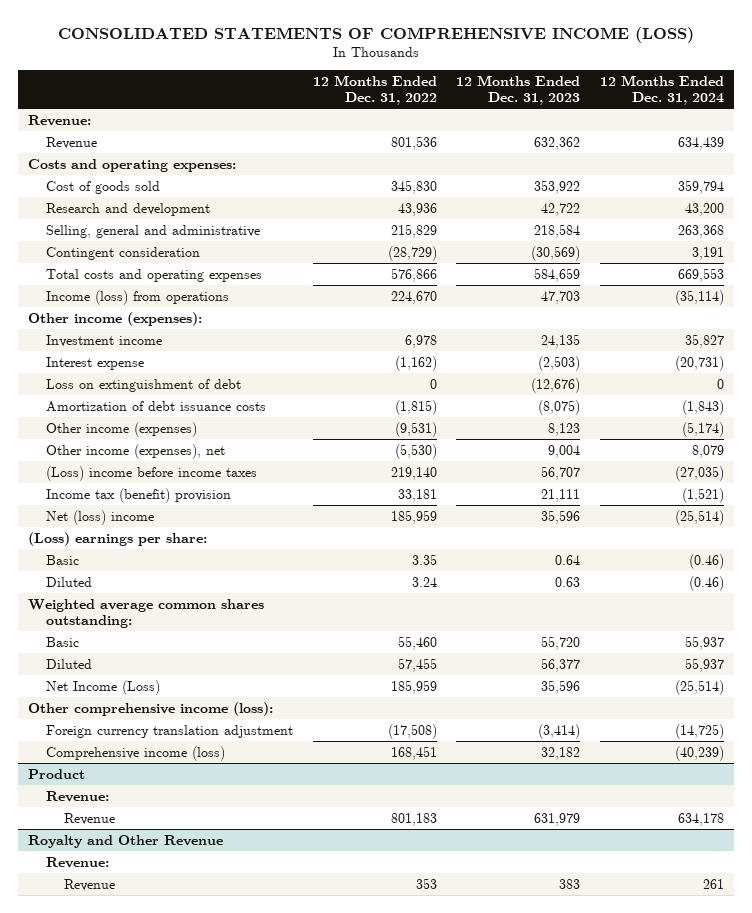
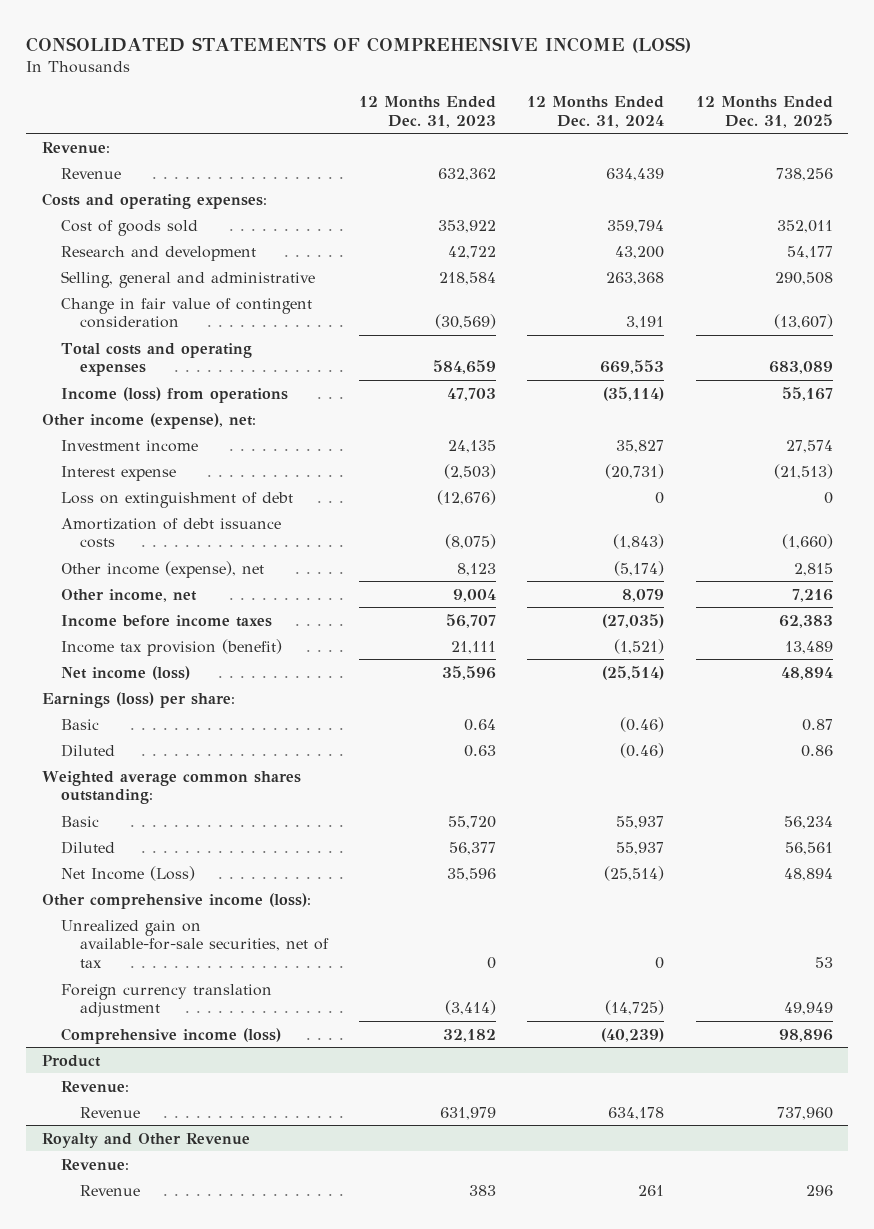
- | 12 Months Ended Dec. 31, 2022 | 12 Months Ended Dec. 31, 2023 | 12 Months Ended Dec. 31, 2024
+ | 12 Months Ended Dec. 31, 2023 | 12 Months Ended Dec. 31, 2024 | 12 Months Ended Dec. 31, 2025
- Contingent consideration | (28,729) | (30,569) | 3,191
+ Change in fair value of contingent consideration | (30,569) | 3,191 | (13,607)
- Other income (expenses):
+ Other income (expense), net:
- Other income (expenses) | (9,531) | 8,123 | (5,174)
- Other income (expenses), net | (5,530) | 9,004 | 8,079
- (Loss) income before income taxes | 219,140 | 56,707 | (27,035)
- Income tax (benefit) provision | 33,181 | 21,111 | (1,521)
- Net (loss) income | 185,959 | 35,596 | (25,514)
- (Loss) earnings per share:
+ Other income (expense), net | 8,123 | (5,174) | 2,815
+ Other income, net | 9,004 | 8,079 | 7,216
+ Income before income taxes | 56,707 | (27,035) | 62,383
+ Income tax provision (benefit) | 21,111 | (1,521) | 13,489
+ Net income (loss) | 35,596 | (25,514) | 48,894
+ Earnings (loss) per share:
+ Unrealized gain on available-for-sale securities, net of tax | 0 | 0 | 53

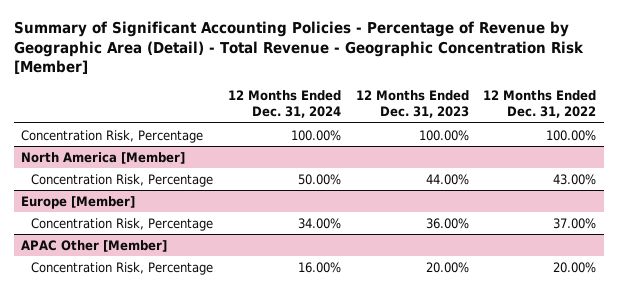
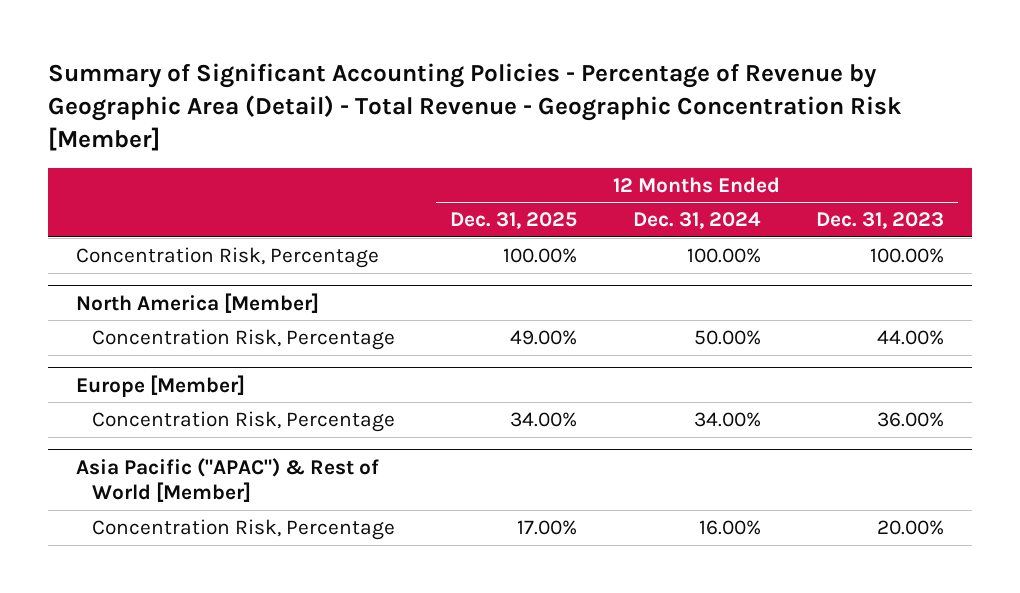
- | 12 Months Ended Dec. 31, 2024 | 12 Months Ended Dec. 31, 2023 | 12 Months Ended Dec. 31, 2022
+ | 12 Months Ended Dec. 31, 2025 | 12 Months Ended Dec. 31, 2024 | 12 Months Ended Dec. 31, 2023
- APAC Other [Member]
+ Asia Pacific ("APAC") & Rest of World [Member]

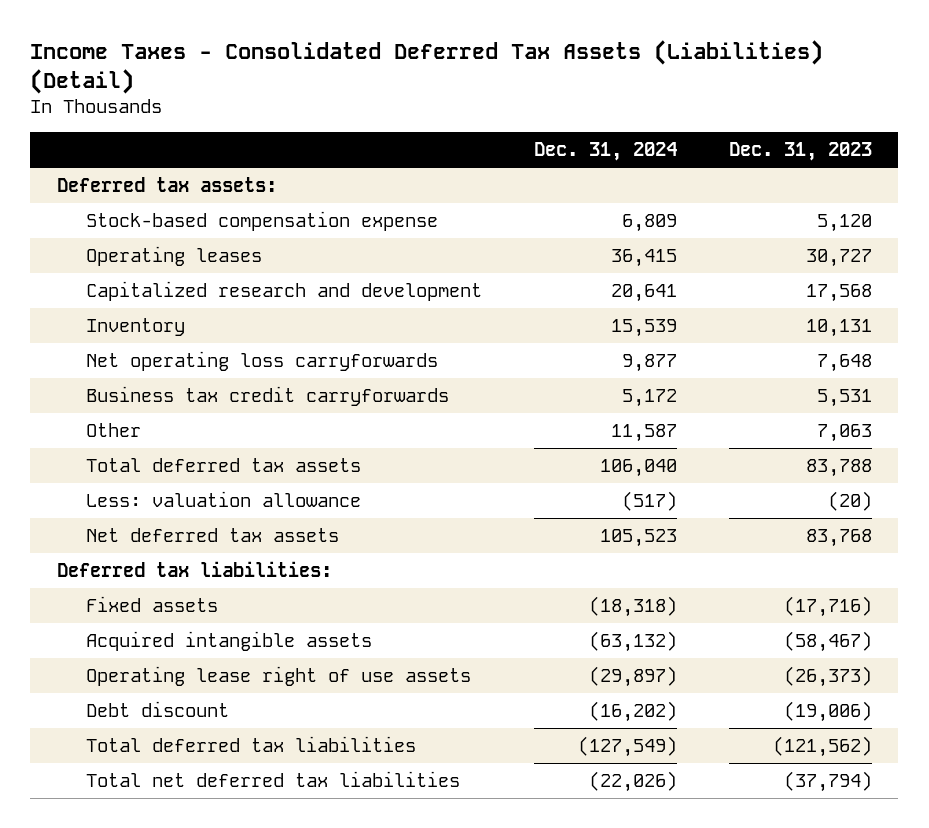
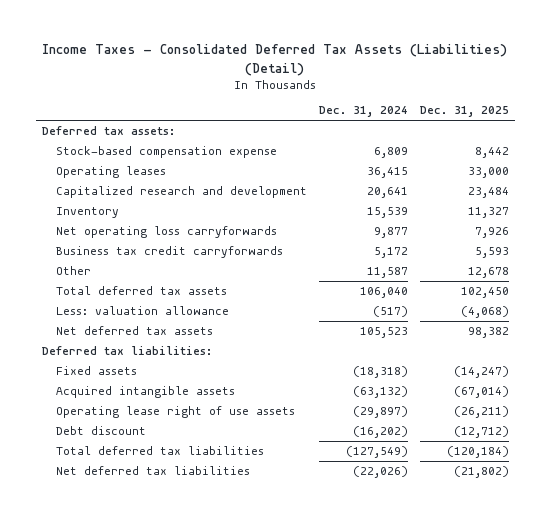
- | Dec. 31, 2024 | Dec. 31, 2023
+ | Dec. 31, 2024 | Dec. 31, 2025
- Total net deferred tax liabilities | (22,026) | (37,794)
+ Net deferred tax liabilities | (22,026) | (21,802)

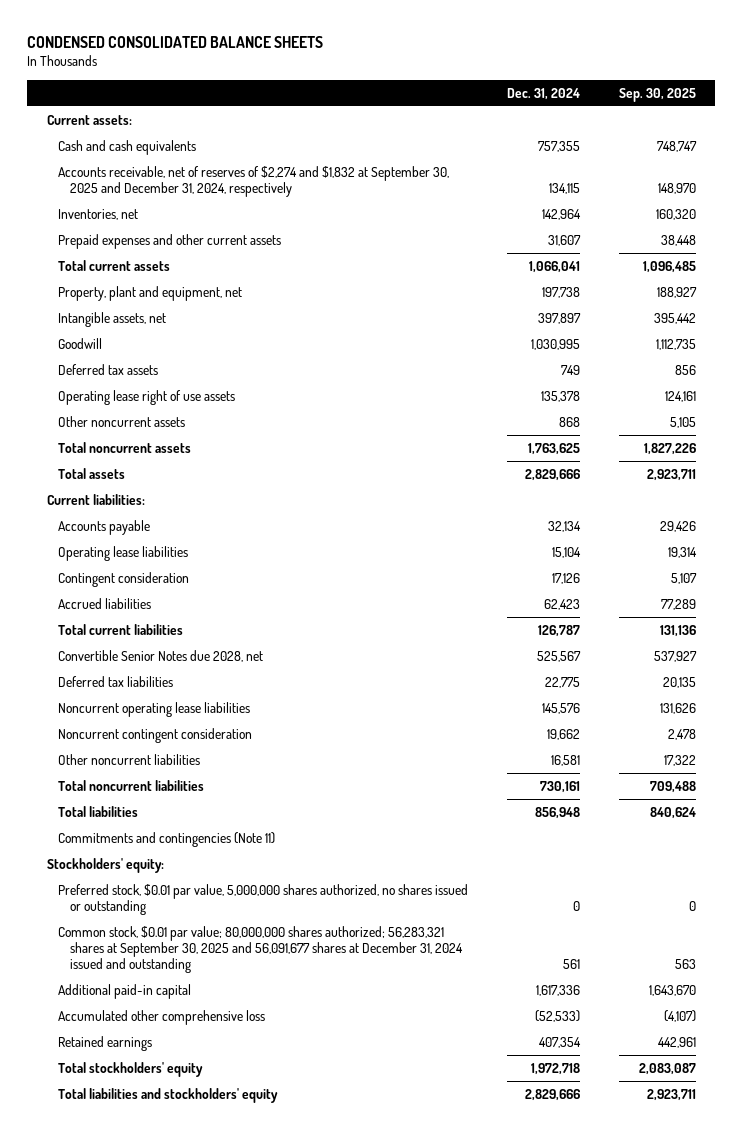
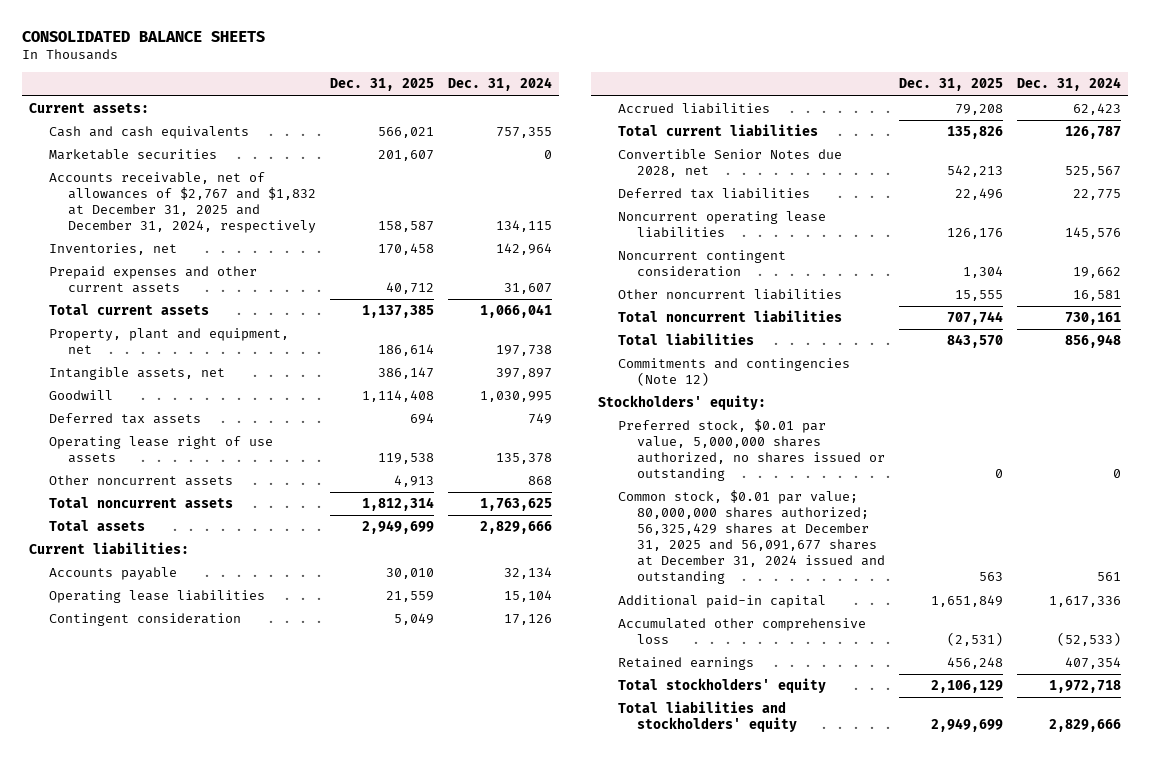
- CONDENSED CONSOLIDATED BALANCE SHEETS
+ CONSOLIDATED BALANCE SHEETS
- | Dec. 31, 2024 | Sep. 30, 2025
+ | Dec. 31, 2025 | Dec. 31, 2024
- Accounts receivable, net of reserves of $2,274 and $1,832 at September 30, 2025 and December 31, 2024, respectively | 134,115 | 148,970
+ Marketable securities | 201,607 | 0
+ Accounts receivable, net of allowances of $2,767 and $1,832 at December 31, 2025 and December 31, 2024, respectively | 158,587 | 134,115
- Commitments and contingencies (Note 11)
+ Commitments and contingencies (Note 12)
- Common stock, $0.01 par value; 80,000,000 shares authorized; 56,283,321 shares at September 30, 2025 and 56,091,677 shares at December 31, 2024 issued and outstanding | 561 | 563
+ Common stock, $0.01 par value; 80,000,000 shares authorized; 56,325,429 shares at December 31, 2025 and 56,091,677 shares at December 31, 2024 issued and outstanding | 563 | 561

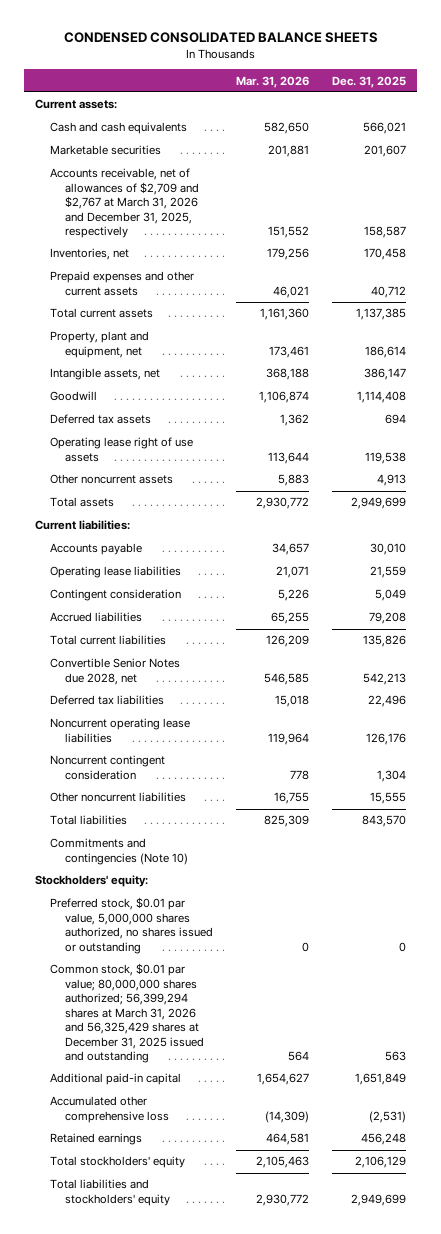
- CONSOLIDATED BALANCE SHEETS
+ CONDENSED CONSOLIDATED BALANCE SHEETS
- | Dec. 31, 2025 | Dec. 31, 2024
+ | Mar. 31, 2026 | Dec. 31, 2025
- Accounts receivable, net of allowances of $2,767 and $1,832 at December 31, 2025 and December 31, 2024, respectively | 158,587 | 134,115
+ Accounts receivable, net of allowances of $2,709 and $2,767 at March 31, 2026 and December 31, 2025, respectively | 151,552 | 158,587
- Total noncurrent assets | 1,812,314 | 1,763,625
- Total noncurrent liabilities | 707,744 | 730,161
- Commitments and contingencies (Note 12)
+ Commitments and contingencies (Note 10)
- Common stock, $0.01 par value; 80,000,000 shares authorized; 56,325,429 shares at December 31, 2025 and 56,091,677 shares at December 31, 2024 issued and outstanding | 563 | 561
+ Common stock, $0.01 par value; 80,000,000 shares authorized; 56,399,294 shares at March 31, 2026 and 56,325,429 shares at December 31, 2025 issued and outstanding | 564 | 563

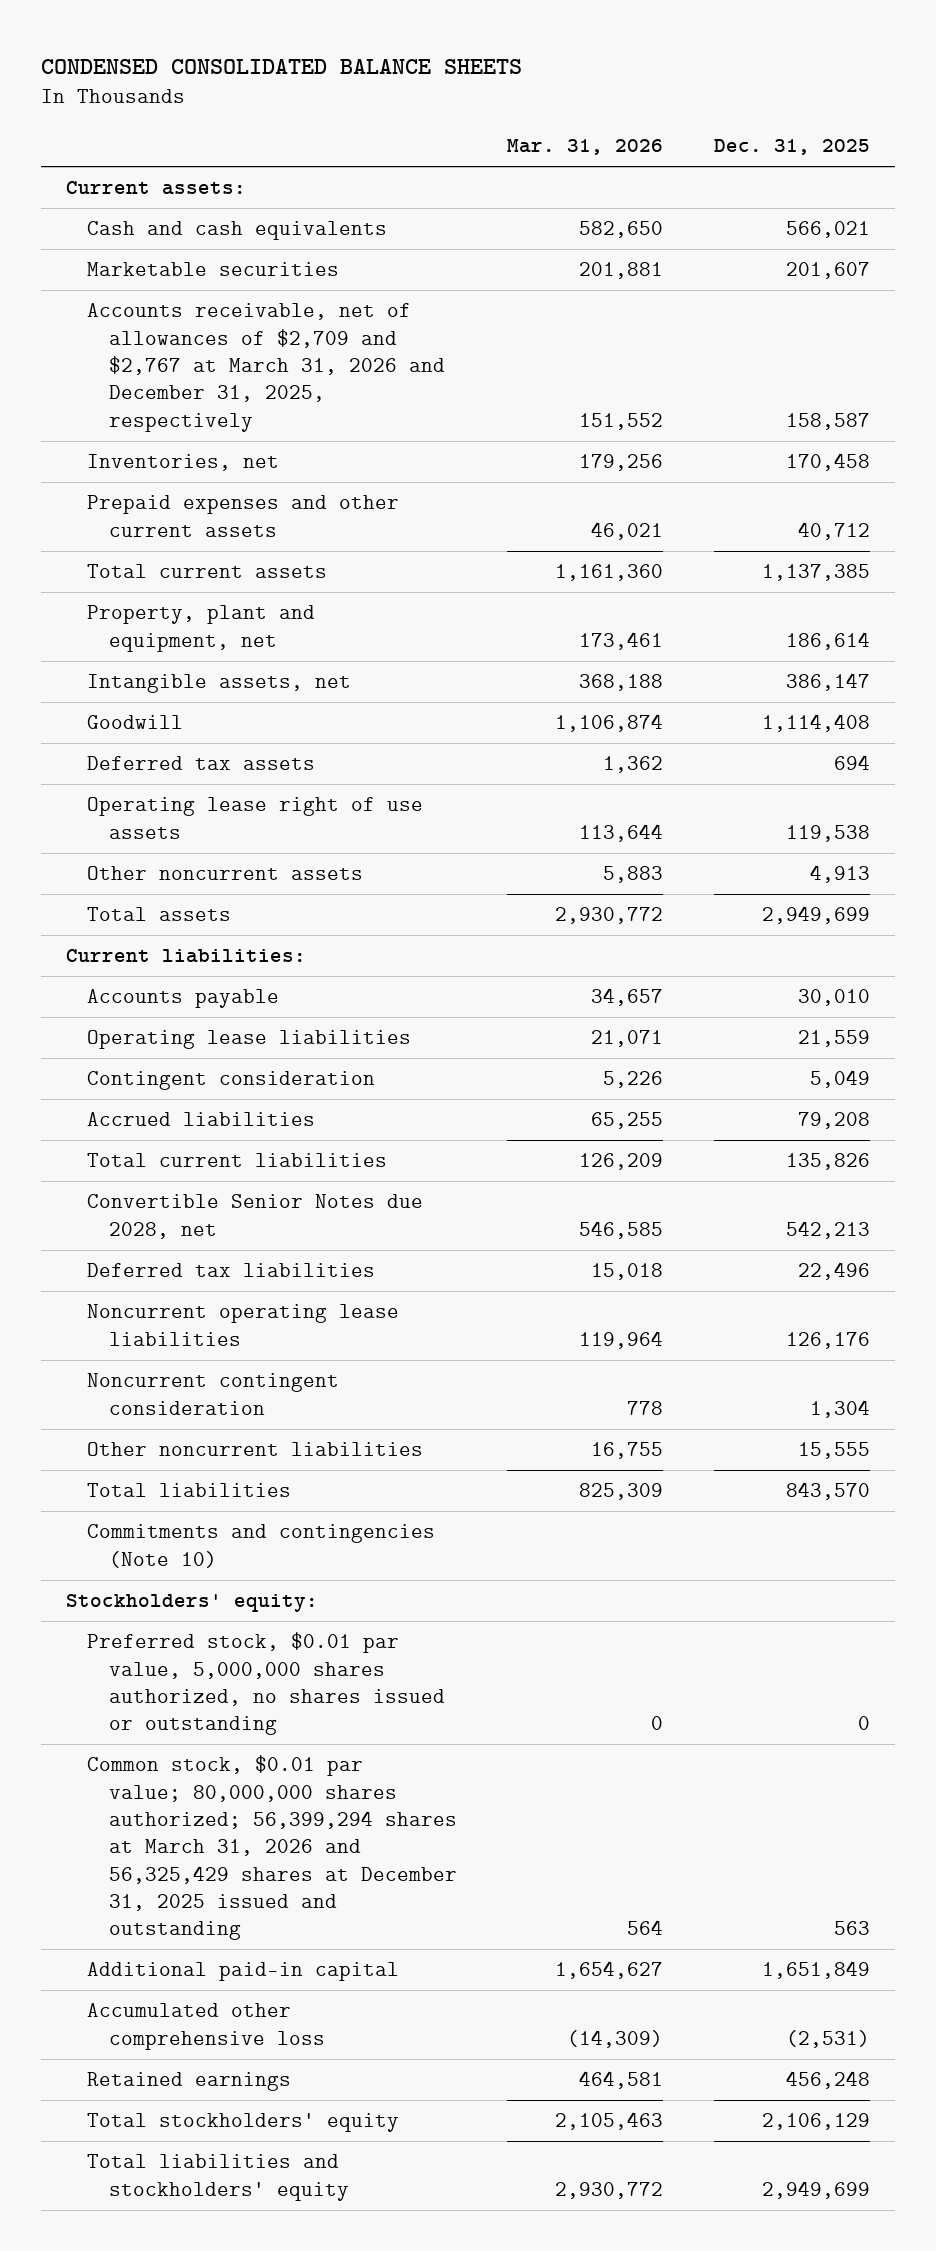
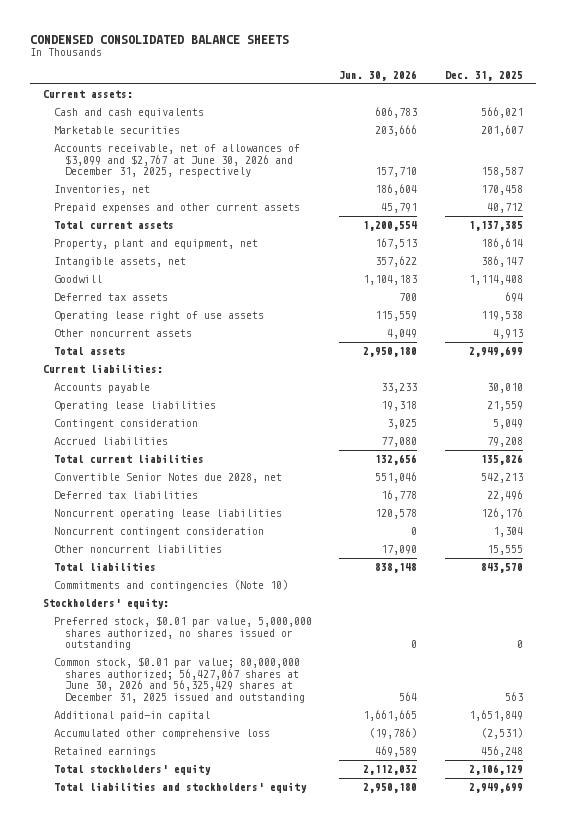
- | Mar. 31, 2026 | Dec. 31, 2025
+ | Jun. 30, 2026 | Dec. 31, 2025
- Accounts receivable, net of allowances of $2,709 and $2,767 at March 31, 2026 and December 31, 2025, respectively | 151,552 | 158,587
+ Accounts receivable, net of allowances of $3,099 and $2,767 at June 30, 2026 and December 31, 2025, respectively | 157,710 | 158,587
- Common stock, $0.01 par value; 80,000,000 shares authorized; 56,399,294 shares at March 31, 2026 and 56,325,429 shares at December 31, 2025 issued and outstanding | 564 | 563
+ Common stock, $0.01 par value; 80,000,000 shares authorized; 56,427,067 shares at June 30, 2026 and 56,325,429 shares at December 31, 2025 issued and outstanding | 564 | 563

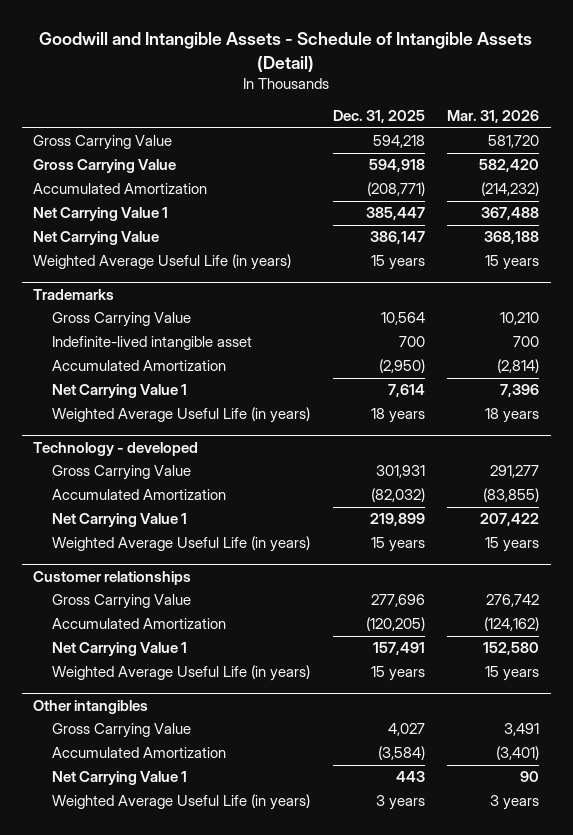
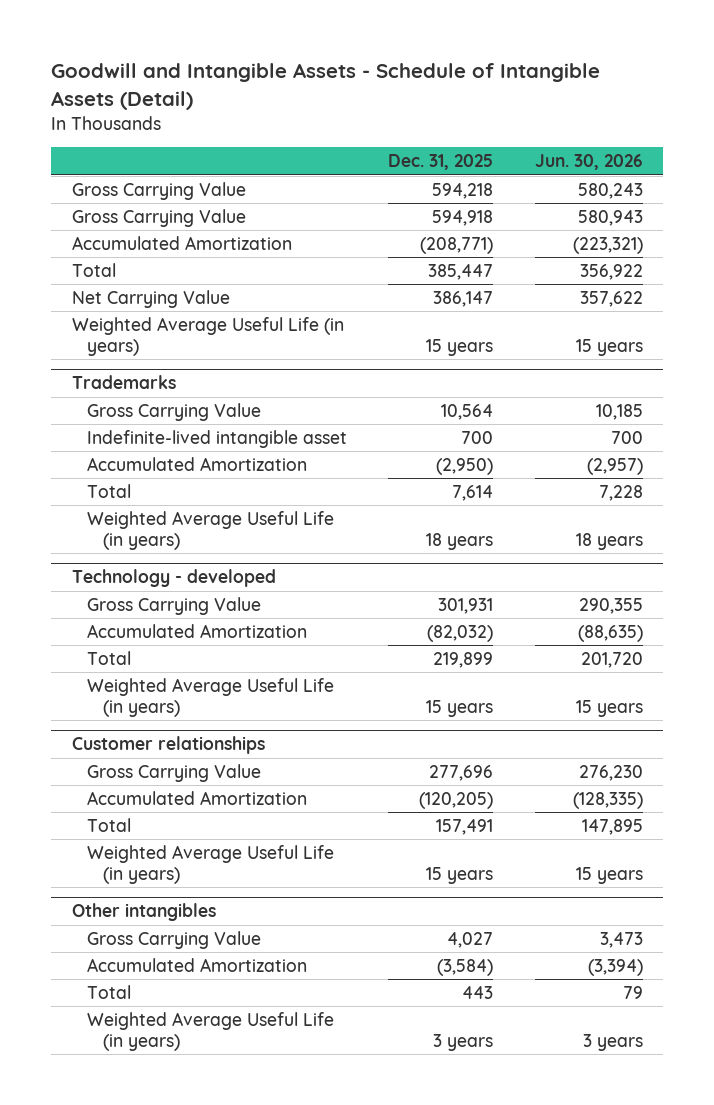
- | Dec. 31, 2025 | Mar. 31, 2026
+ | Dec. 31, 2025 | Jun. 30, 2026
- Net Carrying Value 1 | 385,447 | 367,488
+ Total | 385,447 | 356,922
@ Trademarks
- Net Carrying Value 1 | 7,614 | 7,396
+ Total | 7,614 | 7,228
@ Technology - developed
- Net Carrying Value 1 | 219,899 | 207,422
+ Total | 219,899 | 201,720
@ Customer relationships
- Net Carrying Value 1 | 157,491 | 152,580
+ Total | 157,491 | 147,895
@ Other intangibles
- Net Carrying Value 1 | 443 | 90
+ Total | 443 | 79

